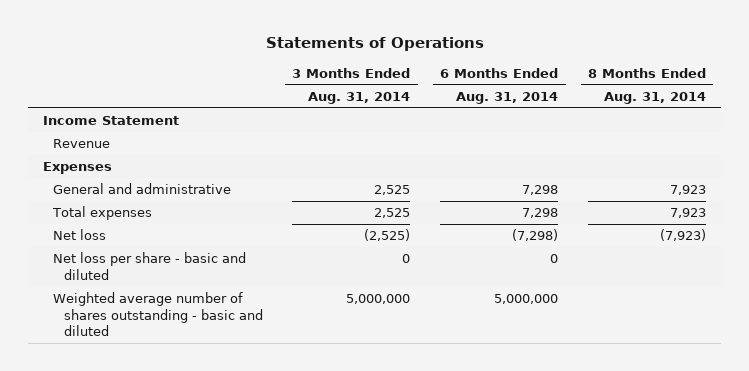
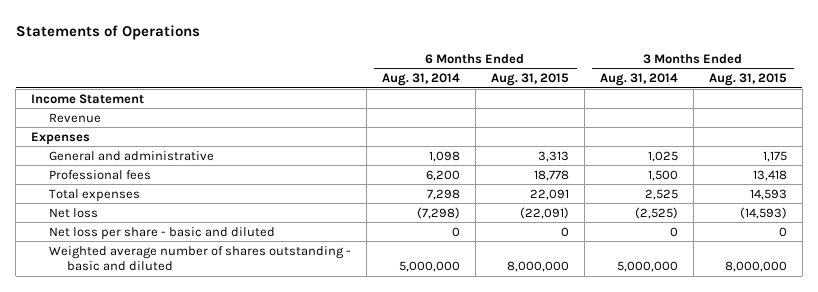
- | 3 Months Ended Aug. 31, 2014 | 6 Months Ended Aug. 31, 2014 | 8 Months Ended Aug. 31, 2014
+ | 6 Months Ended Aug. 31, 2014 | 6 Months Ended Aug. 31, 2015 | 3 Months Ended Aug. 31, 2014 | 3 Months Ended Aug. 31, 2015
- General and administrative | 2,525 | 7,298 | 7,923
+ General and administrative | 1,098 | 3,313 | 1,025 | 1,175
+ Professional fees | 6,200 | 18,778 | 1,500 | 13,418

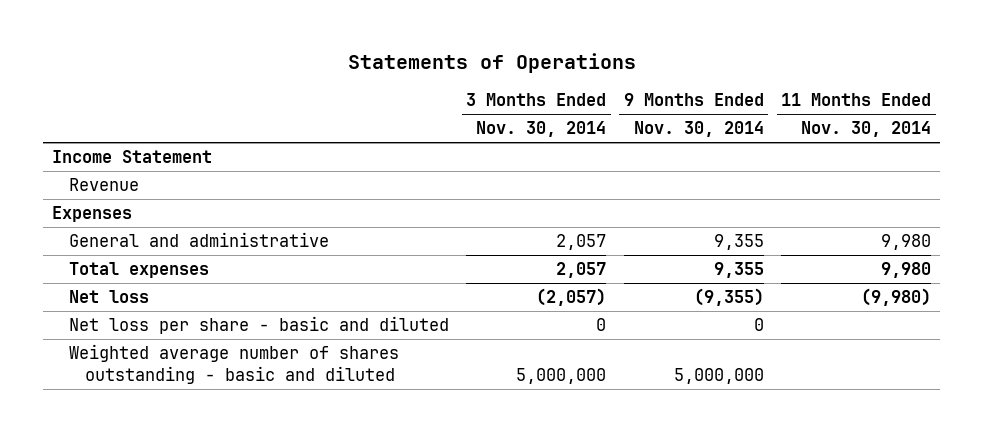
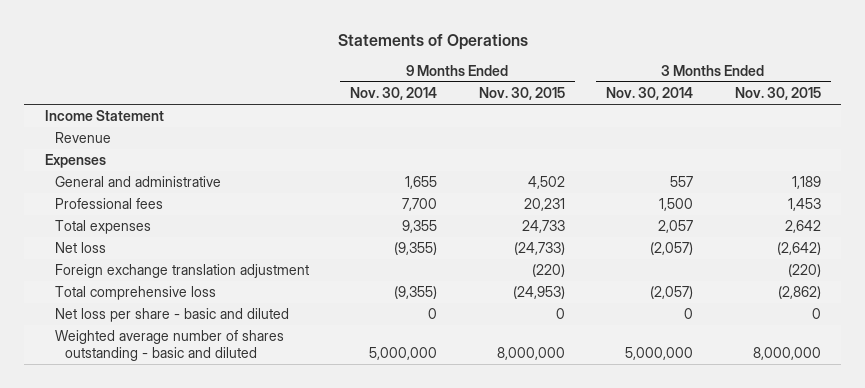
- | 3 Months Ended Nov. 30, 2014 | 9 Months Ended Nov. 30, 2014 | 11 Months Ended Nov. 30, 2014
+ | 9 Months Ended Nov. 30, 2014 | 9 Months Ended Nov. 30, 2015 | 3 Months Ended Nov. 30, 2014 | 3 Months Ended Nov. 30, 2015
- General and administrative | 2,057 | 9,355 | 9,980
+ General and administrative | 1,655 | 4,502 | 557 | 1,189
+ Professional fees | 7,700 | 20,231 | 1,500 | 1,453
+ Foreign exchange translation adjustment | | (220) | | (220)
+ Total comprehensive loss | (9,355) | (24,953) | (2,057) | (2,862)

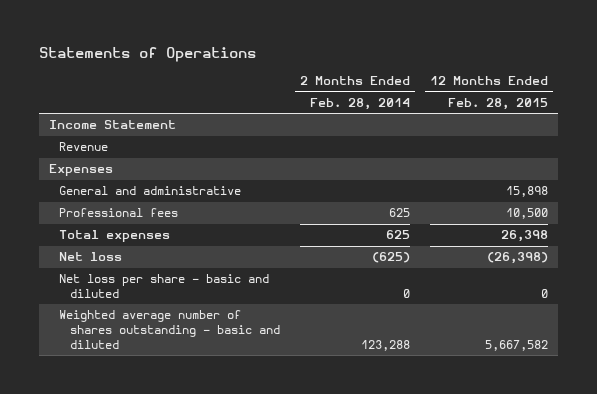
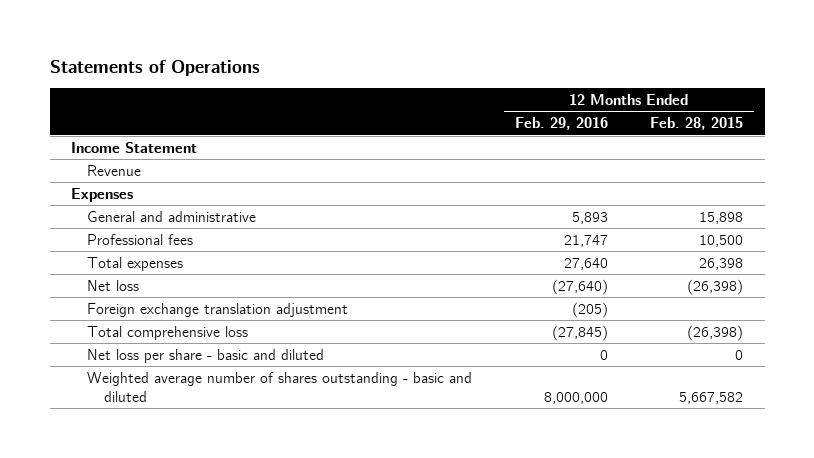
- | 2 Months Ended Feb. 28, 2014 | 12 Months Ended Feb. 28, 2015
+ | 12 Months Ended Feb. 29, 2016 | 12 Months Ended Feb. 28, 2015
+ Foreign exchange translation adjustment | (205) |
+ Total comprehensive loss | (27,845) | (26,398)

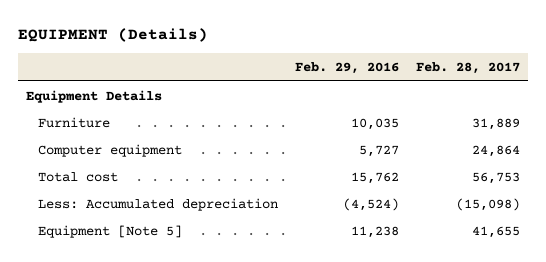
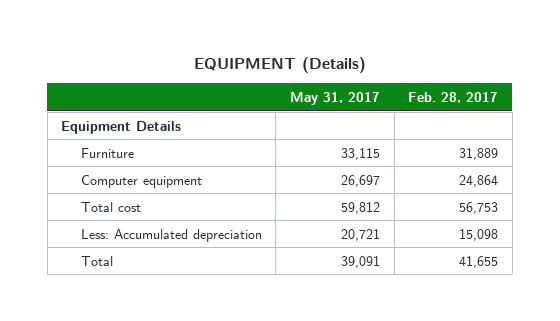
- | Feb. 29, 2016 | Feb. 28, 2017
+ | May 31, 2017 | Feb. 28, 2017
- Less: Accumulated depreciation | (4,524) | (15,098)
- Equipment [Note 5] | 11,238 | 41,655
+ Less: Accumulated depreciation | 20,721 | 15,098
+ Total | 39,091 | 41,655

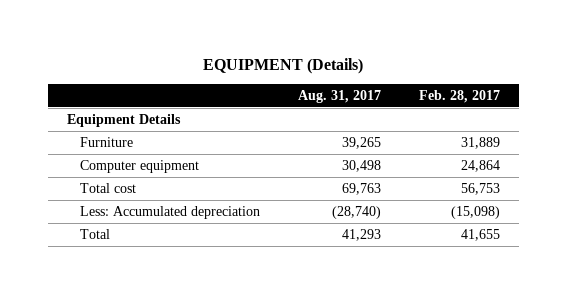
- | May 31, 2017 | Feb. 28, 2017
+ | Aug. 31, 2017 | Feb. 28, 2017
- Less: Accumulated depreciation | 20,721 | 15,098
+ Less: Accumulated depreciation | (28,740) | (15,098)

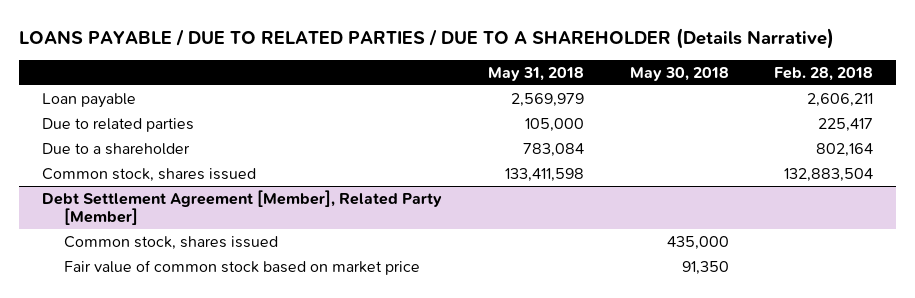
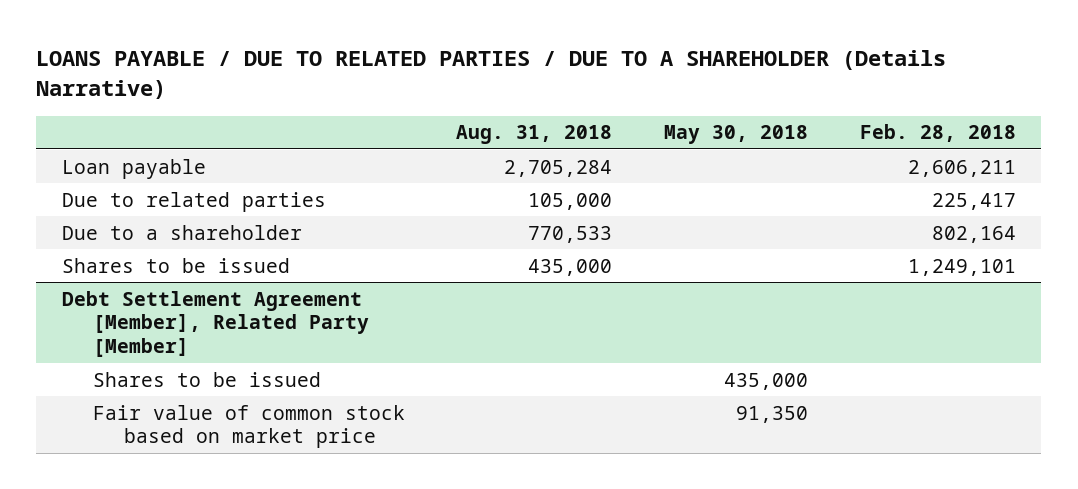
- | May 31, 2018 | May 30, 2018 | Feb. 28, 2018
+ | Aug. 31, 2018 | May 30, 2018 | Feb. 28, 2018
- Common stock, shares issued | 133,411,598 | | 132,883,504
+ Shares to be issued | 435,000 | | 1,249,101
@ Debt Settlement Agreement [Member], Related Party [Member]
- Common stock, shares issued | | 435,000 |
+ Shares to be issued | | 435,000 |

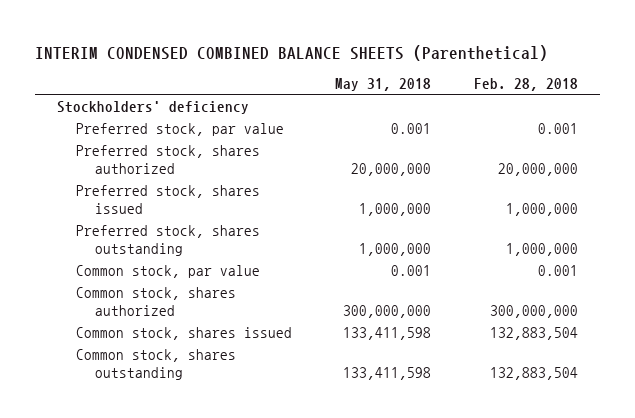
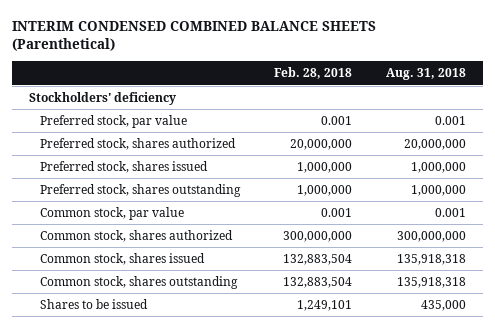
- | May 31, 2018 | Feb. 28, 2018
+ | Feb. 28, 2018 | Aug. 31, 2018
+ Shares to be issued | 1,249,101 | 435,000

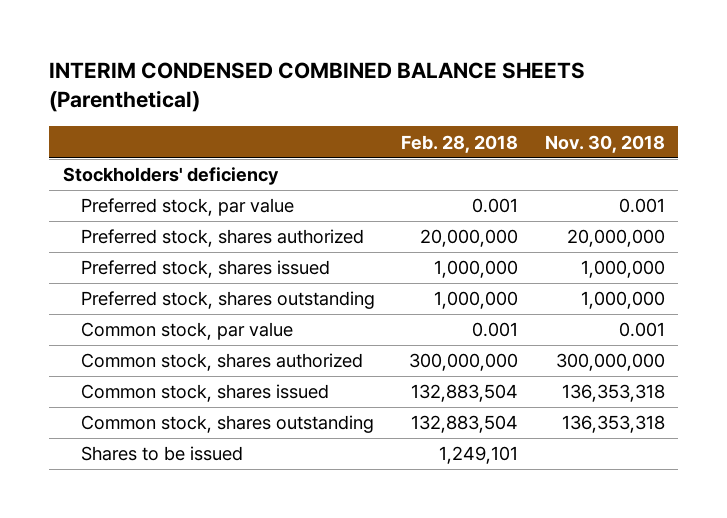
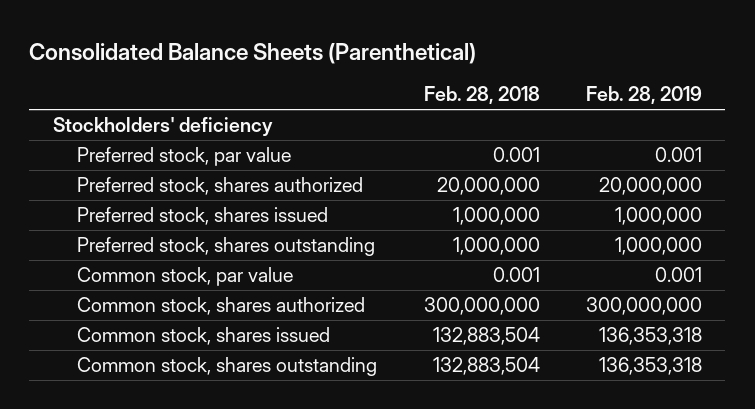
- INTERIM CONDENSED COMBINED BALANCE SHEETS (Parenthetical)
+ Consolidated Balance Sheets (Parenthetical)
- | Feb. 28, 2018 | Nov. 30, 2018
+ | Feb. 28, 2018 | Feb. 28, 2019
- Shares to be issued | 1,249,101 |

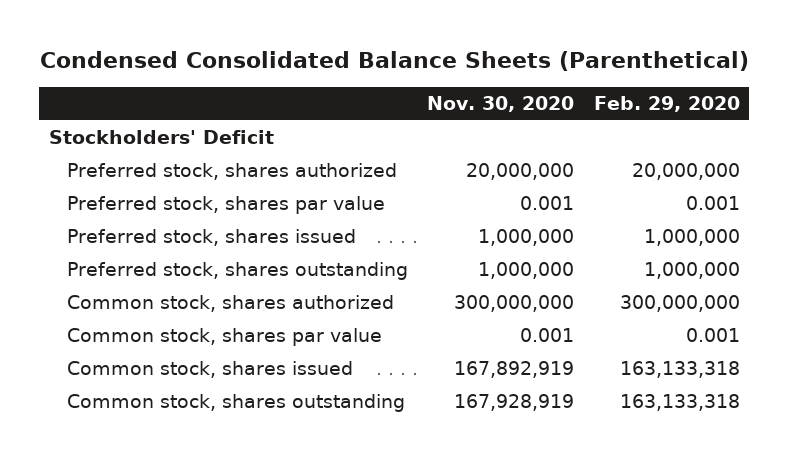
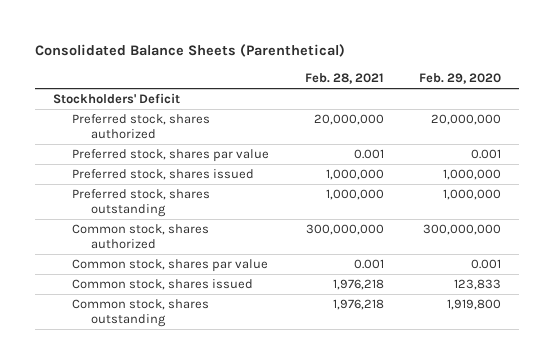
- Condensed Consolidated Balance Sheets (Parenthetical)
+ Consolidated Balance Sheets (Parenthetical)
- | Nov. 30, 2020 | Feb. 29, 2020
+ | Feb. 28, 2021 | Feb. 29, 2020
- Common stock, shares issued | 167,892,919 | 163,133,318
- Common stock, shares outstanding | 167,928,919 | 163,133,318
+ Common stock, shares issued | 1,976,218 | 123,833
+ Common stock, shares outstanding | 1,976,218 | 1,919,800

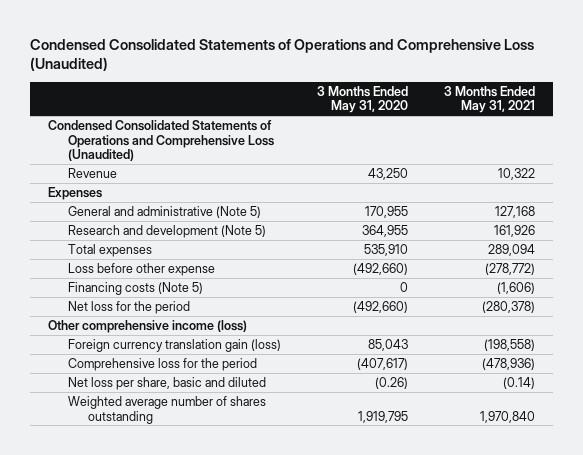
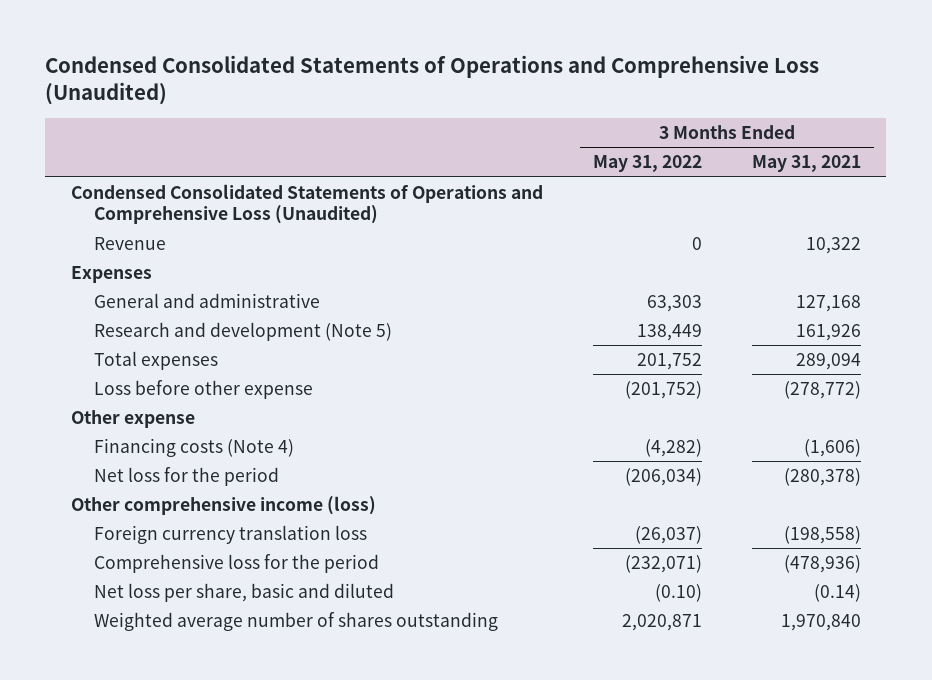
- | 3 Months Ended May 31, 2020 | 3 Months Ended May 31, 2021
+ | 3 Months Ended May 31, 2022 | 3 Months Ended May 31, 2021
- General and administrative (Note 5) | 170,955 | 127,168
+ General and administrative | 63,303 | 127,168
- Financing costs (Note 5) | 0 | (1,606)
+ Other expense
+ Financing costs (Note 4) | (4,282) | (1,606)
- Foreign currency translation gain (loss) | 85,043 | (198,558)
+ Foreign currency translation loss | (26,037) | (198,558)

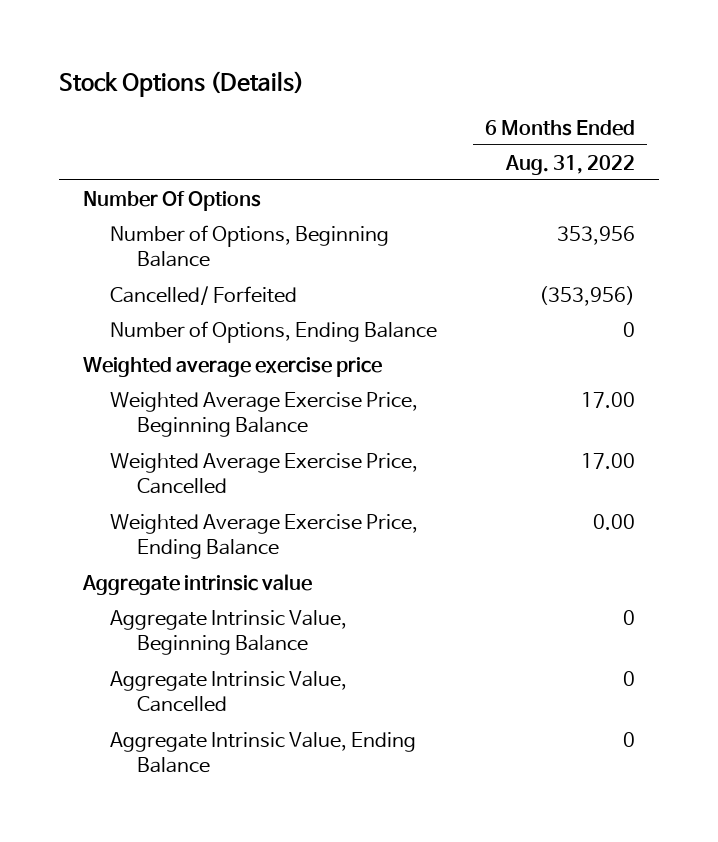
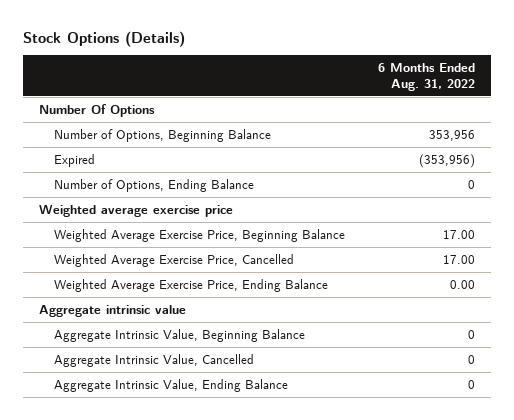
- Cancelled/ Forfeited | (353,956)
+ Expired | (353,956)

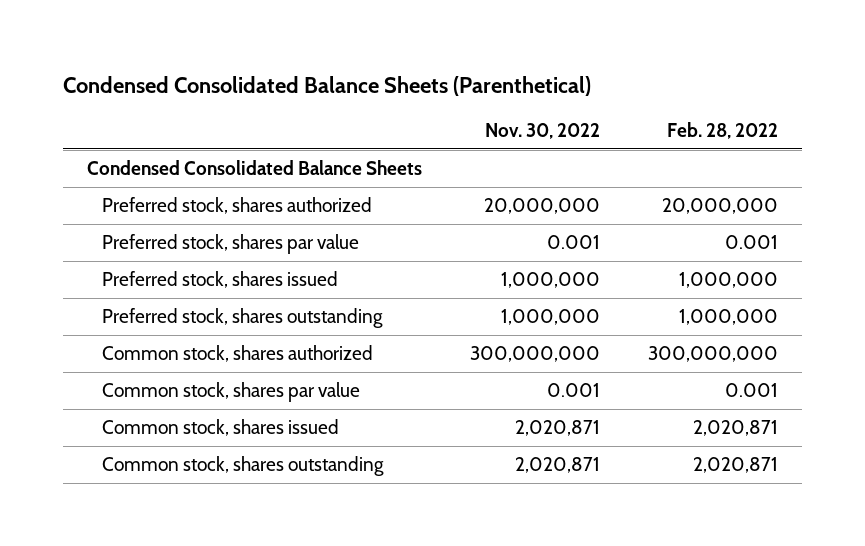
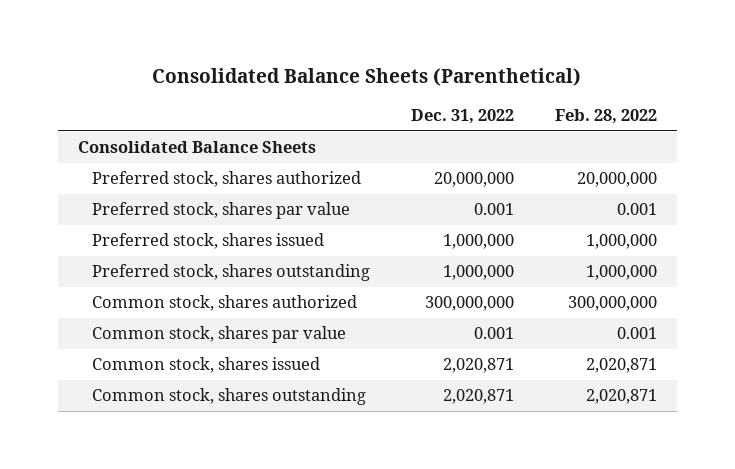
- Condensed Consolidated Balance Sheets (Parenthetical)
+ Consolidated Balance Sheets (Parenthetical)
- | Nov. 30, 2022 | Feb. 28, 2022
+ | Dec. 31, 2022 | Feb. 28, 2022
- Condensed Consolidated Balance Sheets
+ Consolidated Balance Sheets

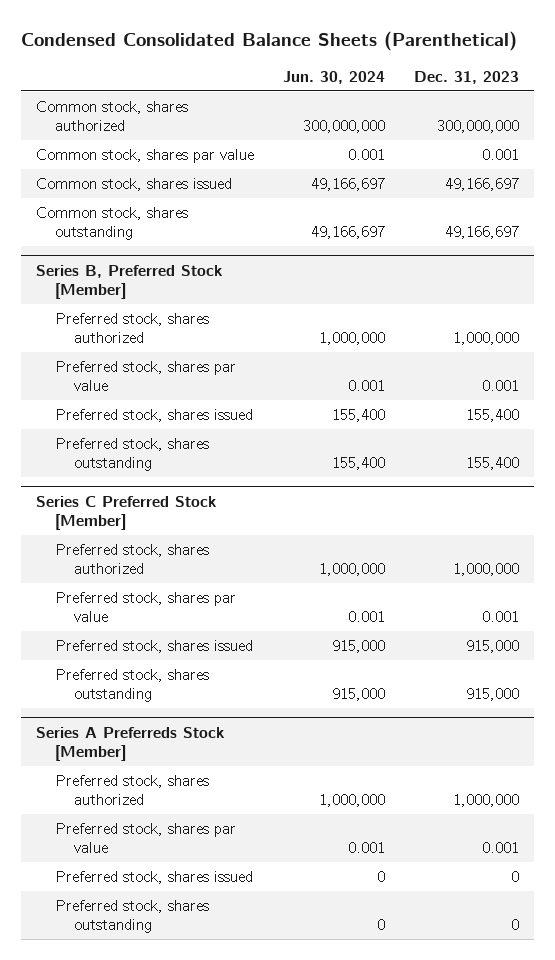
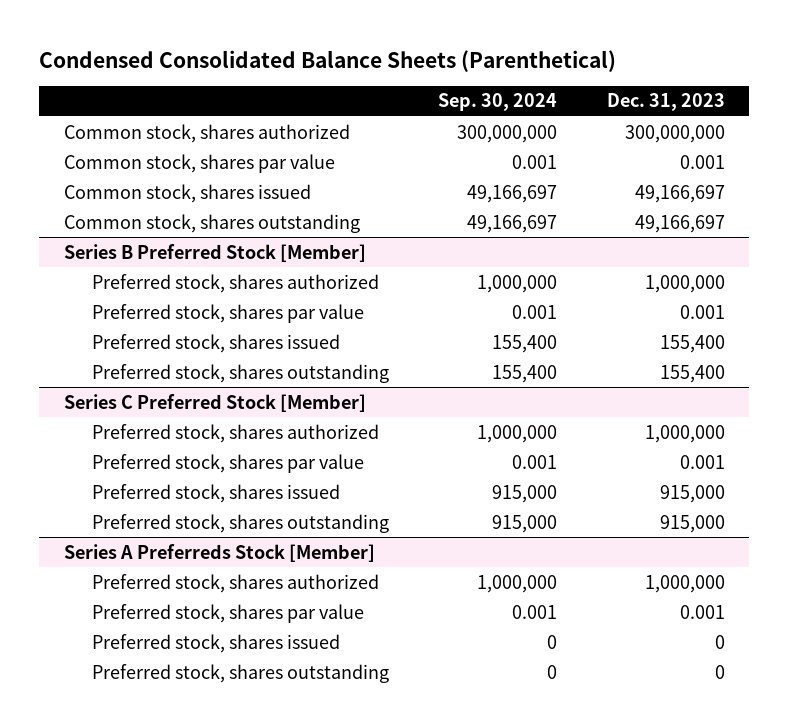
- | Jun. 30, 2024 | Dec. 31, 2023
+ | Sep. 30, 2024 | Dec. 31, 2023
- Series B, Preferred Stock [Member]
+ Series B Preferred Stock [Member]

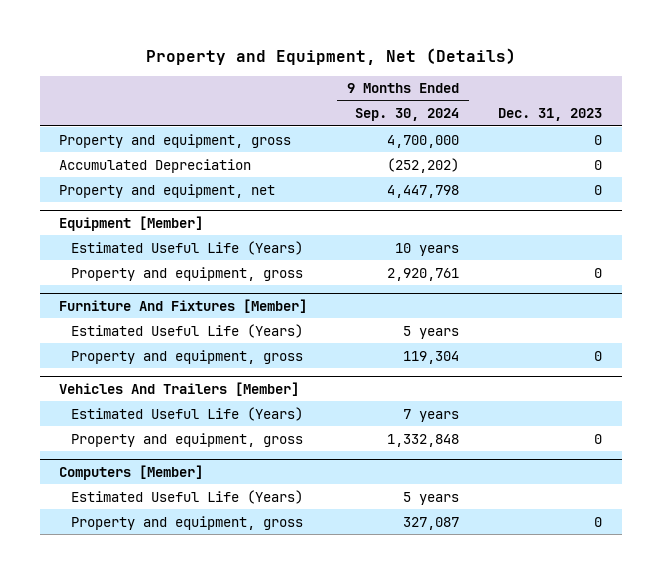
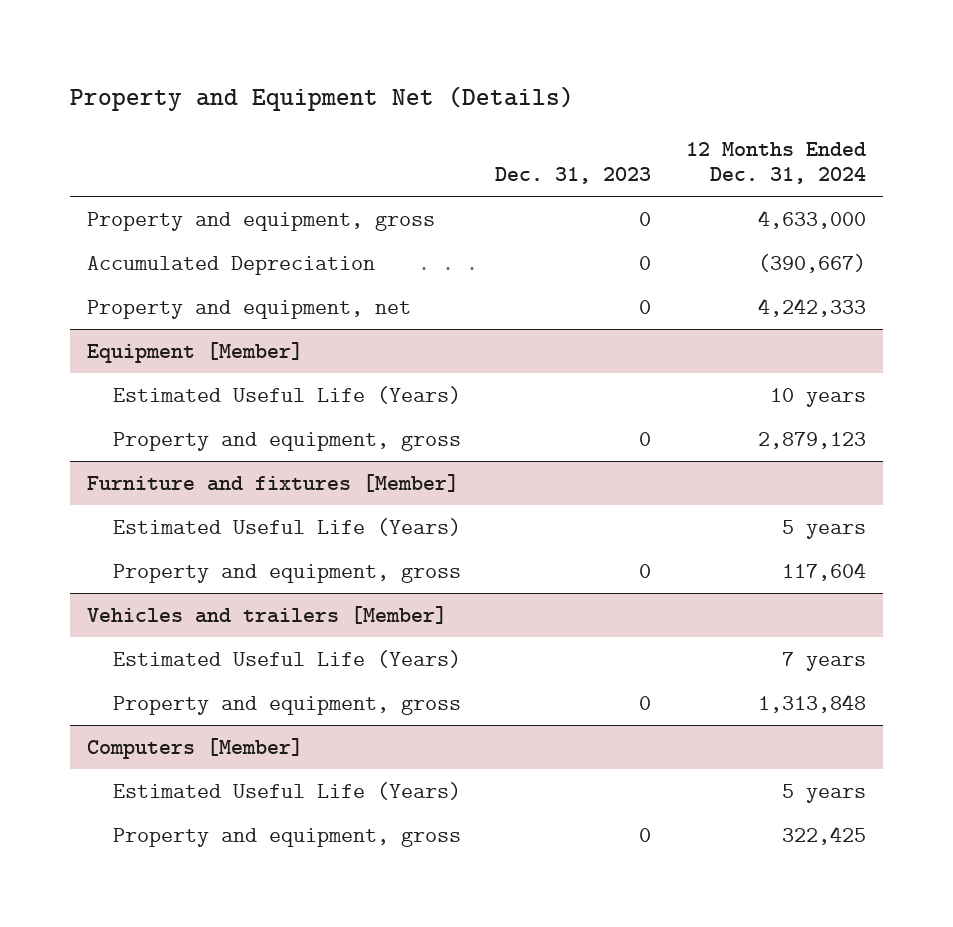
- Property and Equipment, Net (Details)
+ Property and Equipment Net (Details)
- | 9 Months Ended Sep. 30, 2024 | Dec. 31, 2023
+ | Dec. 31, 2023 | 12 Months Ended Dec. 31, 2024
- Furniture And Fixtures [Member]
+ Furniture and fixtures [Member]
- Vehicles And Trailers [Member]
+ Vehicles and trailers [Member]

